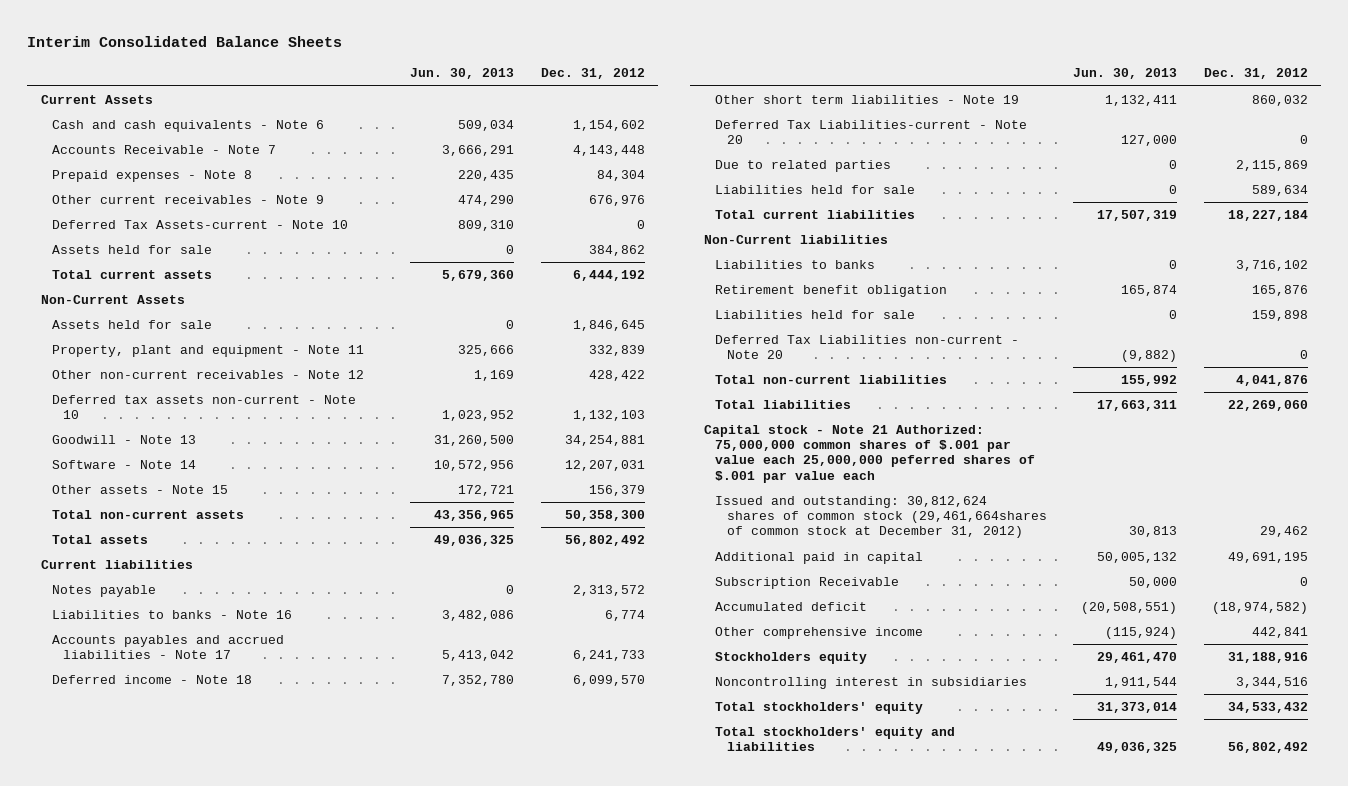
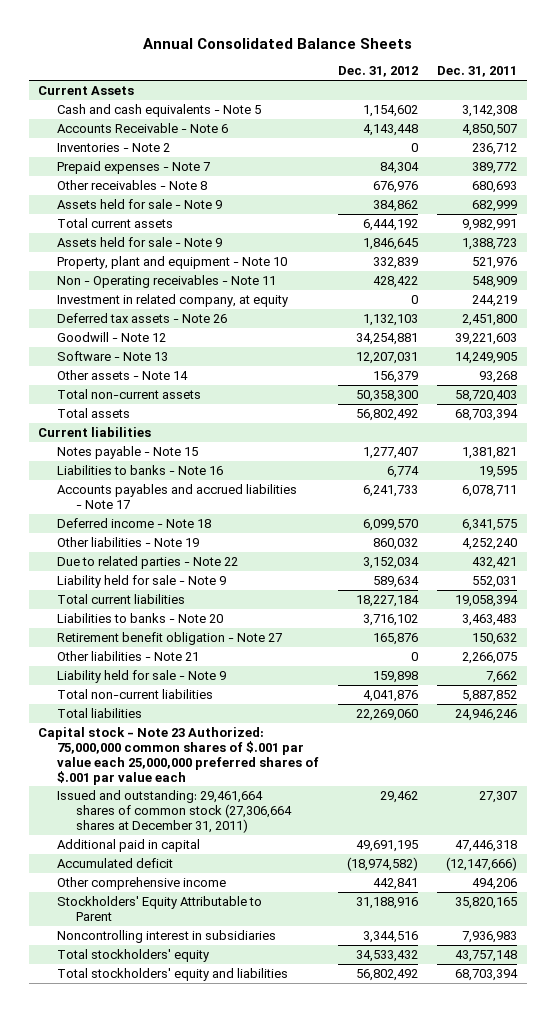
- Interim Consolidated Balance Sheets
+ Annual Consolidated Balance Sheets
- | Jun. 30, 2013 | Dec. 31, 2012
+ | Dec. 31, 2012 | Dec. 31, 2011
- Cash and cash equivalents - Note 6 | 509,034 | 1,154,602
- Accounts Receivable - Note 7 | 3,666,291 | 4,143,448
- Prepaid expenses - Note 8 | 220,435 | 84,304
- Other current receivables - Note 9 | 474,290 | 676,976
- Deferred Tax Assets-current - Note 10 | 809,310 | 0
- Assets held for sale | 0 | 384,862
+ Cash and cash equivalents - Note 5 | 1,154,602 | 3,142,308
+ Accounts Receivable - Note 6 | 4,143,448 | 4,850,507
+ Inventories - Note 2 | 0 | 236,712
+ Prepaid expenses - Note 7 | 84,304 | 389,772
+ Other receivables - Note 8 | 676,976 | 680,693
+ Assets held for sale - Note 9 | 384,862 | 682,999
- Non-Current Assets
- Assets held for sale | 0 | 1,846,645
- Property, plant and equipment - Note 11 | 325,666 | 332,839
- Other non-current receivables - Note 12 | 1,169 | 428,422
- Deferred tax assets non-current - Note 10 | 1,023,952 | 1,132,103
- Goodwill - Note 13 | 31,260,500 | 34,254,881
- Software - Note 14 | 10,572,956 | 12,207,031
- Other assets - Note 15 | 172,721 | 156,379
+ Assets held for sale - Note 9 | 1,846,645 | 1,388,723
+ Property, plant and equipment - Note 10 | 332,839 | 521,976
+ Non - Operating receivables - Note 11 | 428,422 | 548,909
+ Investment in related company, at equity | 0 | 244,219
+ Deferred tax assets - Note 26 | 1,132,103 | 2,451,800
+ Goodwill - Note 12 | 34,254,881 | 39,221,603
+ Software - Note 13 | 12,207,031 | 14,249,905
+ Other assets - Note 14 | 156,379 | 93,268
- Notes payable | 0 | 2,313,572
+ Notes payable - Note 15 | 1,277,407 | 1,381,821
- Other short term liabilities - Note 19 | 1,132,411 | 860,032
- Deferred Tax Liabilities-current - Note 20 | 127,000 | 0
- Due to related parties | 0 | 2,115,869
- Liabilities held for sale | 0 | 589,634
+ Other liabilities - Note 19 | 860,032 | 4,252,240
+ Due to related parties - Note 22 | 3,152,034 | 432,421
+ Liability held for sale - Note 9 | 589,634 | 552,031
- Non-Current liabilities
- Liabilities to banks | 0 | 3,716,102
- Retirement benefit obligation | 165,874 | 165,876
- Liabilities held for sale | 0 | 159,898
- Deferred Tax Liabilities non-current - Note 20 | (9,882) | 0
+ Liabilities to banks - Note 20 | 3,716,102 | 3,463,483
+ Retirement benefit obligation - Note 27 | 165,876 | 150,632
+ Other liabilities - Note 21 | 0 | 2,266,075
+ Liability held for sale - Note 9 | 159,898 | 7,662
- Capital stock - Note 21 Authorized: 75,000,000 common shares of $.001 par value each 25,000,000 peferred shares of $.001 par value each
- Issued and outstanding: 30,812,624 shares of common stock (29,461,664shares of common stock at December 31, 2012) | 30,813 | 29,462
+ Capital stock - Note 23 Authorized: 75,000,000 common shares of $.001 par value each 25,000,000 preferred shares of $.001 par value each
+ Issued and outstanding: 29,461,664 shares of common stock (27,306,664 shares at December 31, 2011) | 29,462 | 27,307
- Subscription Receivable | 50,000 | 0
- Stockholders equity | 29,461,470 | 31,188,916
+ Stockholders' Equity Attributable to Parent | 31,188,916 | 35,820,165

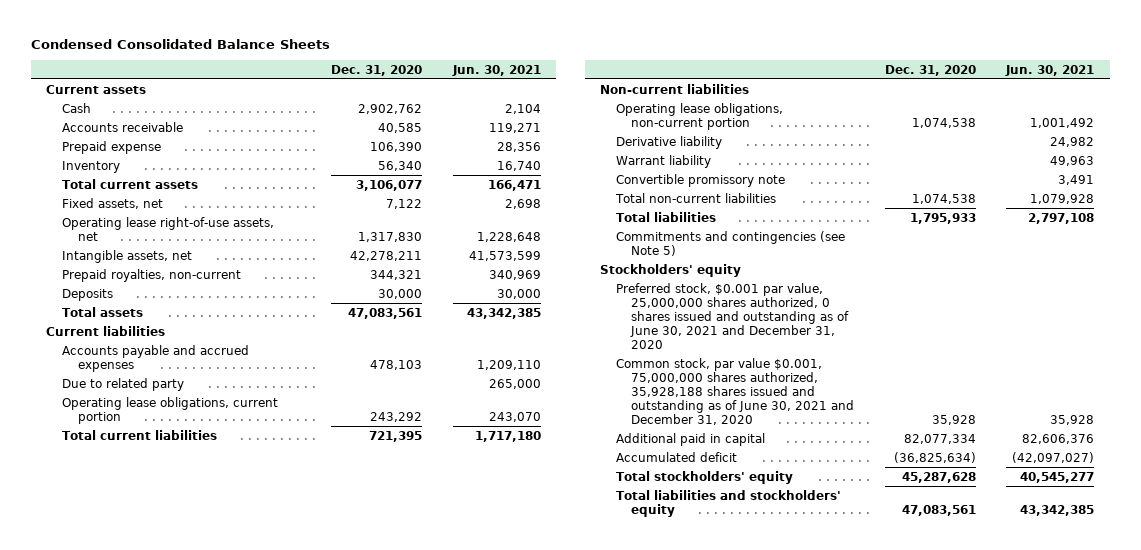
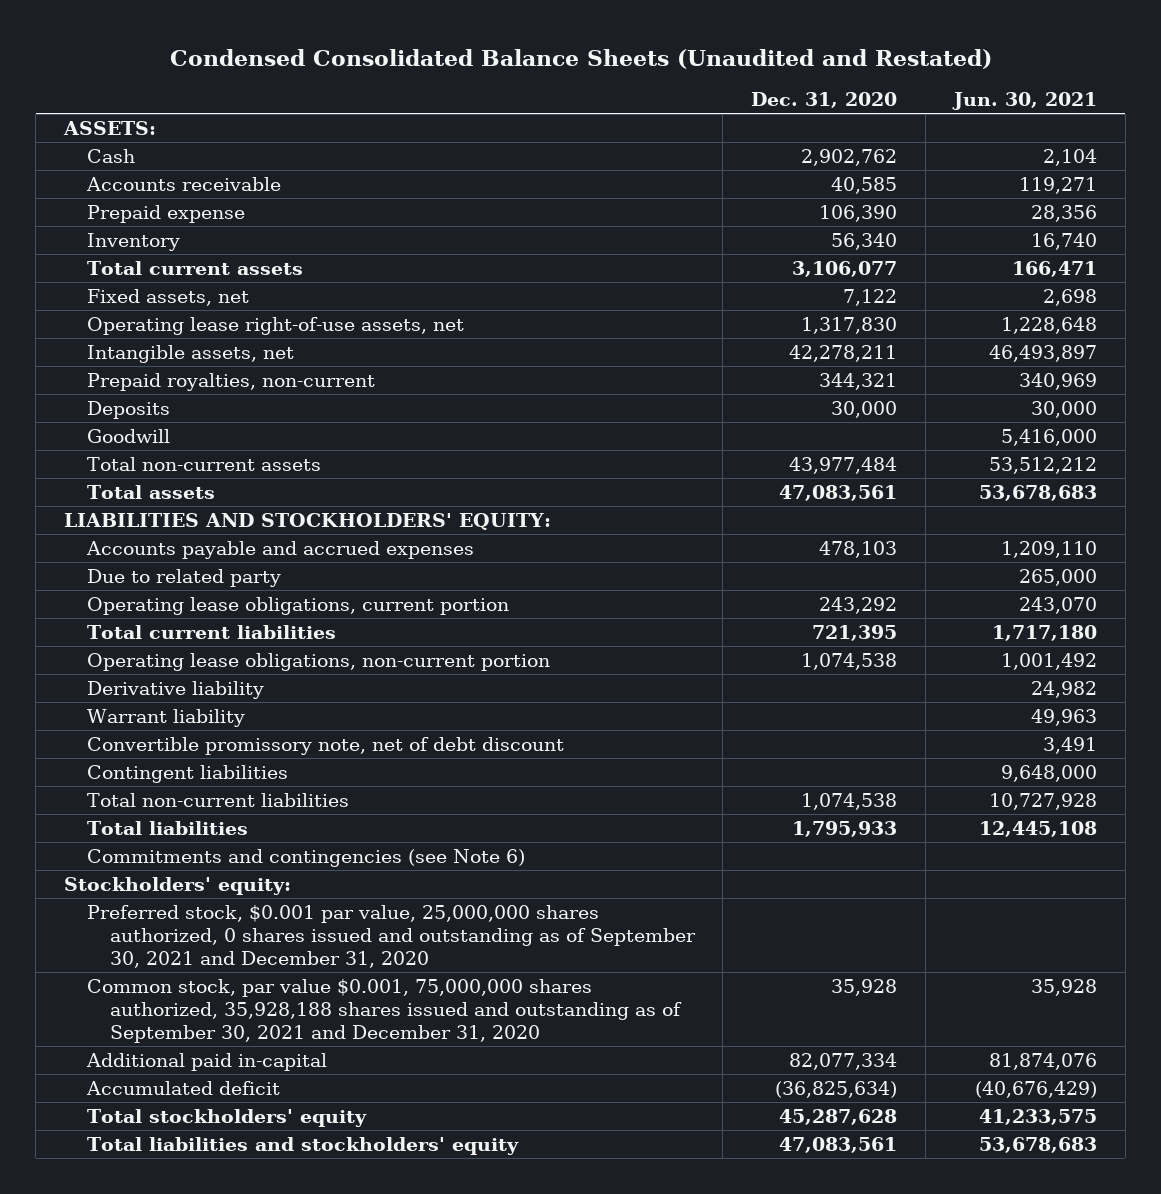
- Condensed Consolidated Balance Sheets
+ Condensed Consolidated Balance Sheets (Unaudited and Restated)
- Current assets
+ ASSETS:
- Intangible assets, net | 42,278,211 | 41,573,599
+ Intangible assets, net | 42,278,211 | 46,493,897
- Total assets | 47,083,561 | 43,342,385
- Current liabilities
+ Goodwill | | 5,416,000
+ Total non-current assets | 43,977,484 | 53,512,212
+ Total assets | 47,083,561 | 53,678,683
+ LIABILITIES AND STOCKHOLDERS' EQUITY:
- Non-current liabilities
- Convertible promissory note | | 3,491
- Total non-current liabilities | 1,074,538 | 1,079,928
- Total liabilities | 1,795,933 | 2,797,108
- Commitments and contingencies (see Note 5)
- Stockholders' equity
- Preferred stock, $0.001 par value, 25,000,000 shares authorized, 0 shares issued and outstanding as of June 30, 2021 and December 31, 2020
- Common stock, par value $0.001, 75,000,000 shares authorized, 35,928,188 shares issued and outstanding as of June 30, 2021 and December 31, 2020 | 35,928 | 35,928
- Additional paid in capital | 82,077,334 | 82,606,376
- Accumulated deficit | (36,825,634) | (42,097,027)
- Total stockholders' equity | 45,287,628 | 40,545,277
- Total liabilities and stockholders' equity | 47,083,561 | 43,342,385
+ Convertible promissory note, net of debt discount | | 3,491
+ Contingent liabilities | | 9,648,000
+ Total non-current liabilities | 1,074,538 | 10,727,928
+ Total liabilities | 1,795,933 | 12,445,108
+ Commitments and contingencies (see Note 6)
+ Stockholders' equity:
+ Preferred stock, $0.001 par value, 25,000,000 shares authorized, 0 shares issued and outstanding as of September 30, 2021 and December 31, 2020
+ Common stock, par value $0.001, 75,000,000 shares authorized, 35,928,188 shares issued and outstanding as of September 30, 2021 and December 31, 2020 | 35,928 | 35,928
+ Additional paid in-capital | 82,077,334 | 81,874,076
+ Accumulated deficit | (36,825,634) | (40,676,429)
+ Total stockholders' equity | 45,287,628 | 41,233,575
+ Total liabilities and stockholders' equity | 47,083,561 | 53,678,683

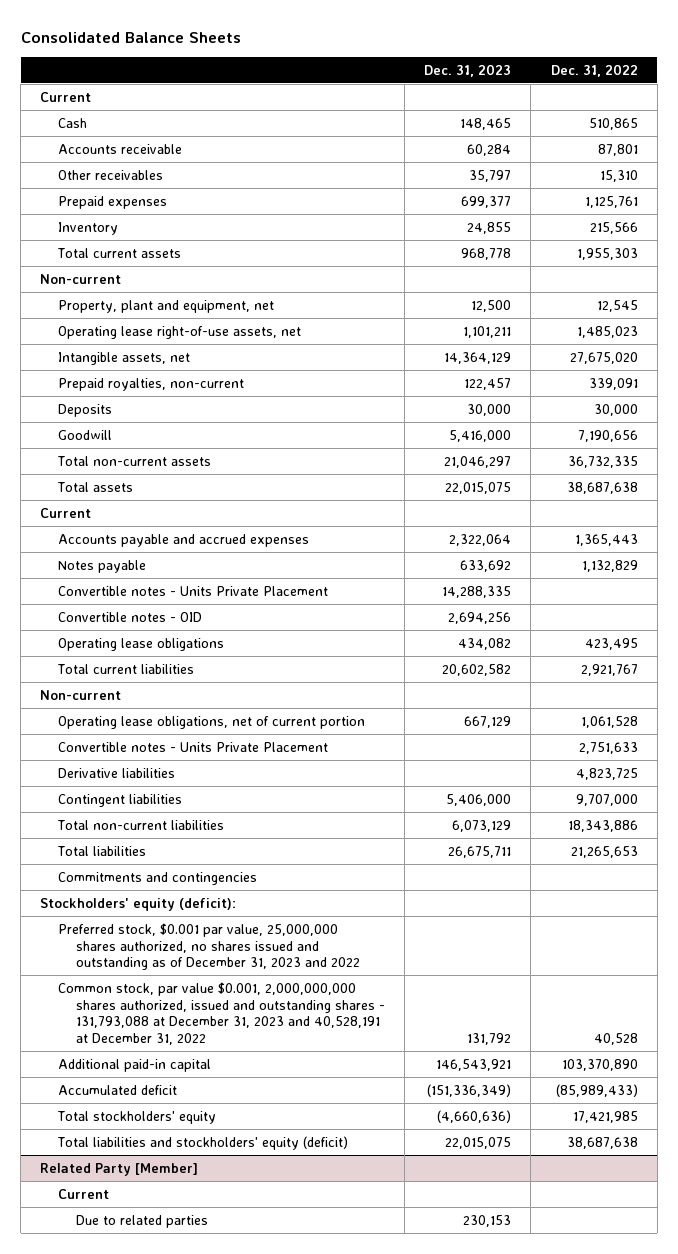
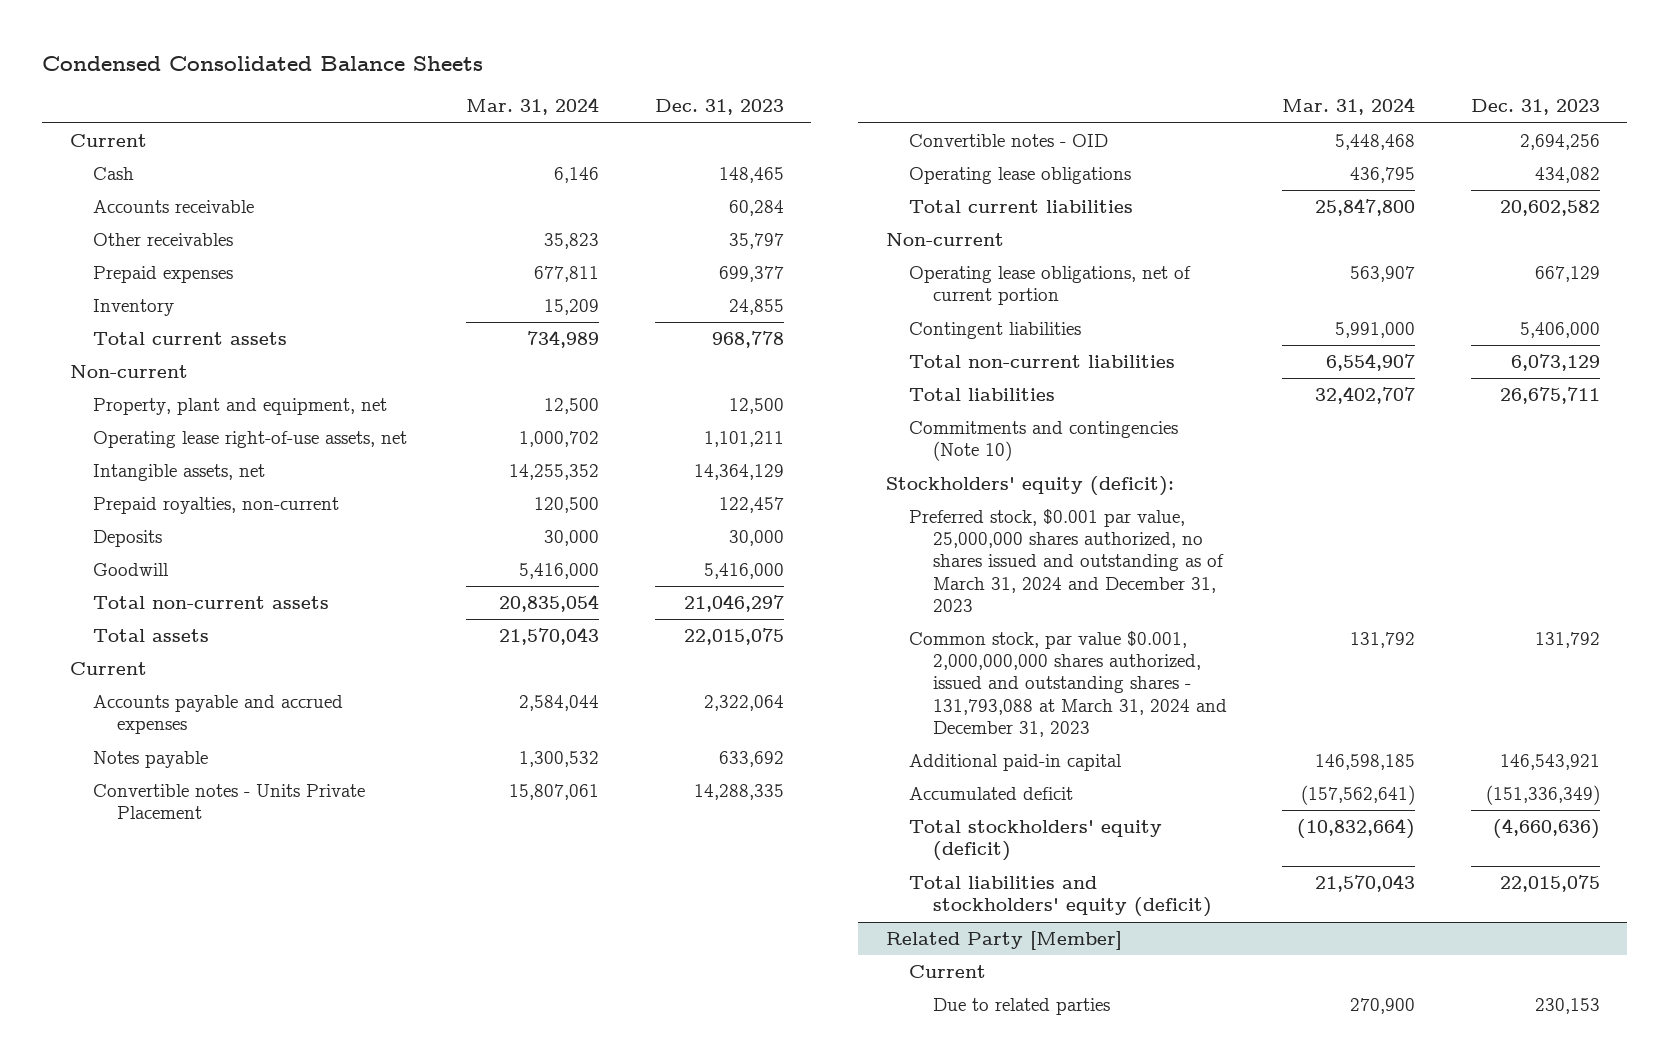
- Consolidated Balance Sheets
+ Condensed Consolidated Balance Sheets
- | Dec. 31, 2023 | Dec. 31, 2022
+ | Mar. 31, 2024 | Dec. 31, 2023
- Convertible notes - Units Private Placement | | 2,751,633
- Derivative liabilities | | 4,823,725
- Commitments and contingencies
+ Commitments and contingencies (Note 10)
- Preferred stock, $0.001 par value, 25,000,000 shares authorized, no shares issued and outstanding as of December 31, 2023 and 2022
- Common stock, par value $0.001, 2,000,000,000 shares authorized, issued and outstanding shares - 131,793,088 at December 31, 2023 and 40,528,191 at December 31, 2022 | 131,792 | 40,528
+ Preferred stock, $0.001 par value, 25,000,000 shares authorized, no shares issued and outstanding as of March 31, 2024 and December 31, 2023
+ Common stock, par value $0.001, 2,000,000,000 shares authorized, issued and outstanding shares - 131,793,088 at March 31, 2024 and December 31, 2023 | 131,792 | 131,792
- Total stockholders' equity | (4,660,636) | 17,421,985
+ Total stockholders' equity (deficit) | (10,832,664) | (4,660,636)

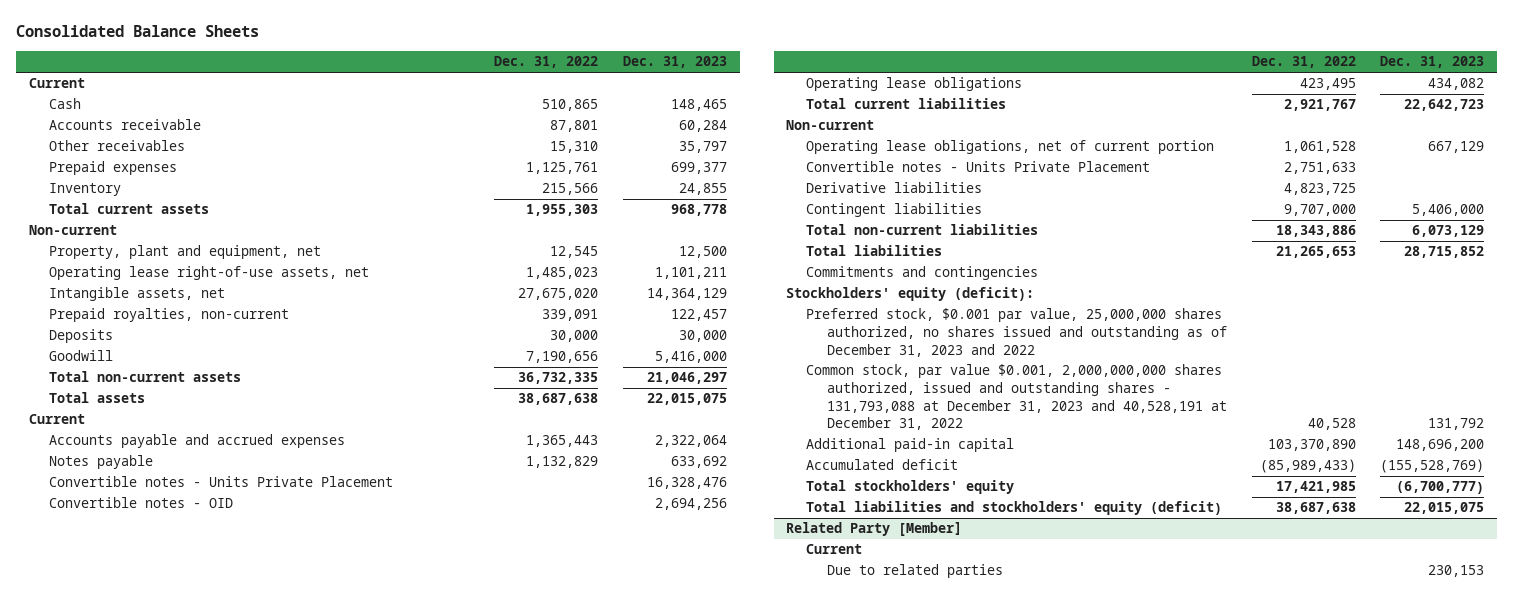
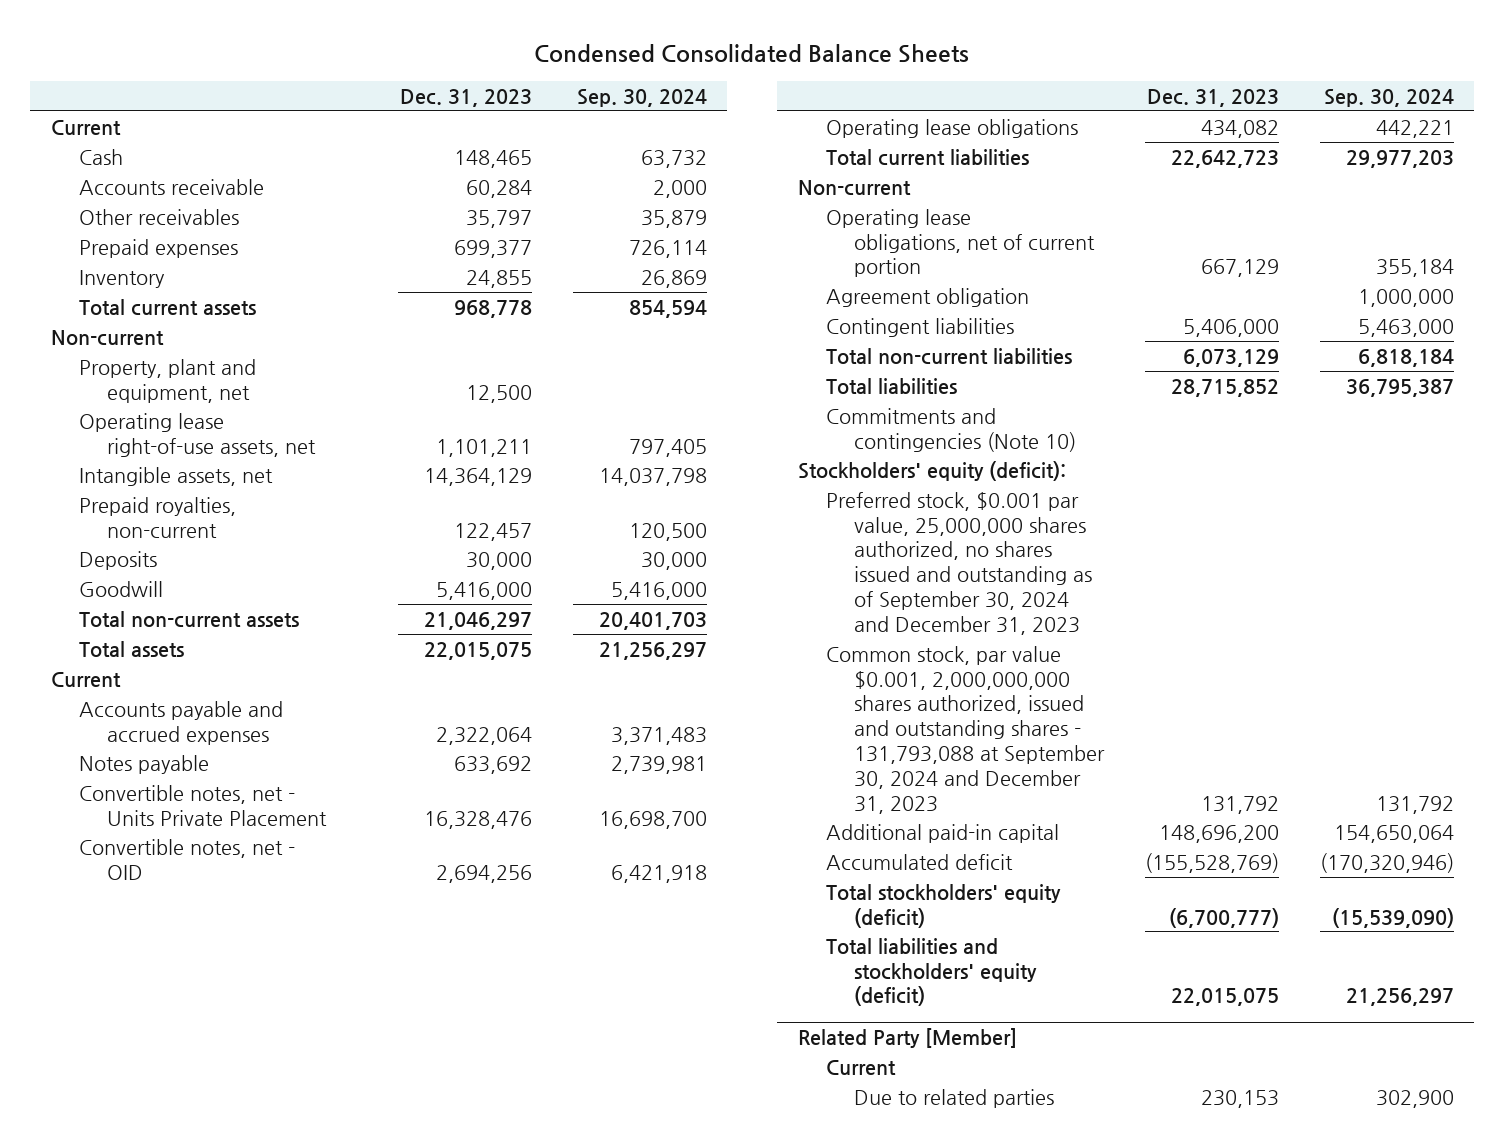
- Consolidated Balance Sheets
+ Condensed Consolidated Balance Sheets
- | Dec. 31, 2022 | Dec. 31, 2023
+ | Dec. 31, 2023 | Sep. 30, 2024
- Convertible notes - Units Private Placement | | 16,328,476
- Convertible notes - OID | | 2,694,256
+ Convertible notes, net - Units Private Placement | 16,328,476 | 16,698,700
+ Convertible notes, net - OID | 2,694,256 | 6,421,918
- Convertible notes - Units Private Placement | 2,751,633 |
- Derivative liabilities | 4,823,725 |
+ Agreement obligation | | 1,000,000
- Commitments and contingencies
+ Commitments and contingencies (Note 10)
- Preferred stock, $0.001 par value, 25,000,000 shares authorized, no shares issued and outstanding as of December 31, 2023 and 2022
- Common stock, par value $0.001, 2,000,000,000 shares authorized, issued and outstanding shares - 131,793,088 at December 31, 2023 and 40,528,191 at December 31, 2022 | 40,528 | 131,792
+ Preferred stock, $0.001 par value, 25,000,000 shares authorized, no shares issued and outstanding as of September 30, 2024 and December 31, 2023
+ Common stock, par value $0.001, 2,000,000,000 shares authorized, issued and outstanding shares - 131,793,088 at September 30, 2024 and December 31, 2023 | 131,792 | 131,792
- Total stockholders' equity | 17,421,985 | (6,700,777)
+ Total stockholders' equity (deficit) | (6,700,777) | (15,539,090)

